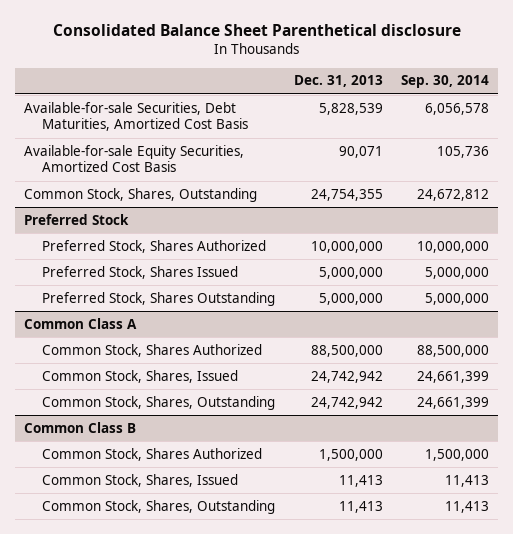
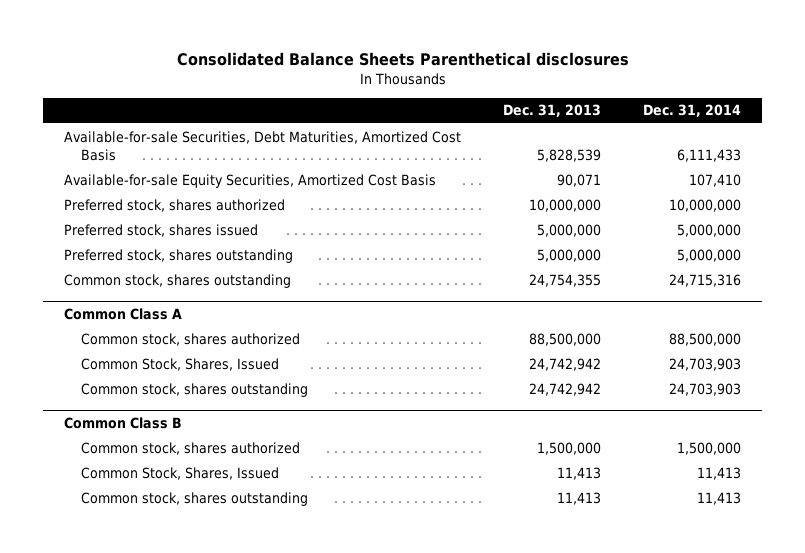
- Consolidated Balance Sheet Parenthetical disclosure
+ Consolidated Balance Sheets Parenthetical disclosures
- | Dec. 31, 2013 | Sep. 30, 2014
+ | Dec. 31, 2013 | Dec. 31, 2014
- Common Stock, Shares, Outstanding | 24,754,355 | 24,672,812
- Preferred Stock
- Preferred Stock, Shares Authorized | 10,000,000 | 10,000,000
- Preferred Stock, Shares Issued | 5,000,000 | 5,000,000
- Preferred Stock, Shares Outstanding | 5,000,000 | 5,000,000
+ Preferred stock, shares authorized | 10,000,000 | 10,000,000
+ Preferred stock, shares issued | 5,000,000 | 5,000,000
+ Preferred stock, shares outstanding | 5,000,000 | 5,000,000
+ Common stock, shares outstanding | 24,754,355 | 24,715,316
@ Common Class A
- Common Stock, Shares Authorized | 88,500,000 | 88,500,000
+ Common stock, shares authorized | 88,500,000 | 88,500,000
- Common Stock, Shares, Outstanding | 24,742,942 | 24,661,399
+ Common stock, shares outstanding | 24,742,942 | 24,703,903
@ Common Class B
- Common Stock, Shares Authorized | 1,500,000 | 1,500,000
+ Common stock, shares authorized | 1,500,000 | 1,500,000
- Common Stock, Shares, Outstanding | 11,413 | 11,413
+ Common stock, shares outstanding | 11,413 | 11,413

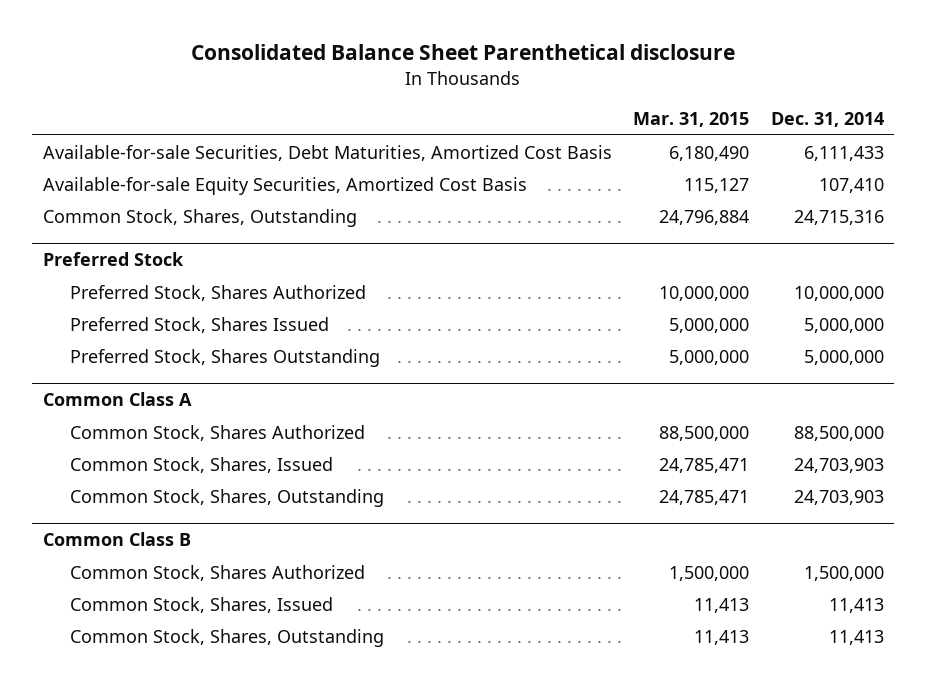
- Consolidated Balance Sheets Parenthetical disclosures
+ Consolidated Balance Sheet Parenthetical disclosure
- | Dec. 31, 2013 | Dec. 31, 2014
+ | Mar. 31, 2015 | Dec. 31, 2014
- Preferred stock, shares authorized | 10,000,000 | 10,000,000
- Preferred stock, shares issued | 5,000,000 | 5,000,000
- Preferred stock, shares outstanding | 5,000,000 | 5,000,000
- Common stock, shares outstanding | 24,754,355 | 24,715,316
+ Common Stock, Shares, Outstanding | 24,796,884 | 24,715,316
+ Preferred Stock
+ Preferred Stock, Shares Authorized | 10,000,000 | 10,000,000
+ Preferred Stock, Shares Issued | 5,000,000 | 5,000,000
+ Preferred Stock, Shares Outstanding | 5,000,000 | 5,000,000
@ Common Class A
- Common stock, shares authorized | 88,500,000 | 88,500,000
+ Common Stock, Shares Authorized | 88,500,000 | 88,500,000
- Common stock, shares outstanding | 24,742,942 | 24,703,903
+ Common Stock, Shares, Outstanding | 24,785,471 | 24,703,903
@ Common Class B
- Common stock, shares authorized | 1,500,000 | 1,500,000
+ Common Stock, Shares Authorized | 1,500,000 | 1,500,000
- Common stock, shares outstanding | 11,413 | 11,413
+ Common Stock, Shares, Outstanding | 11,413 | 11,413

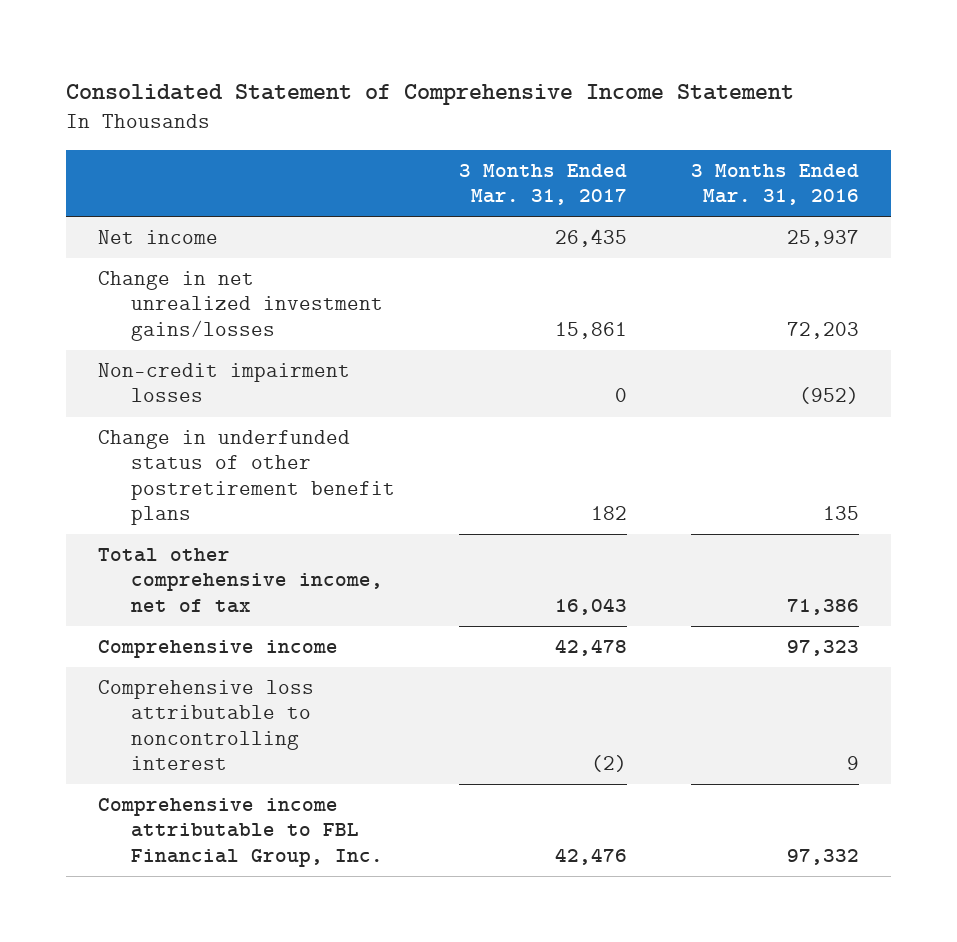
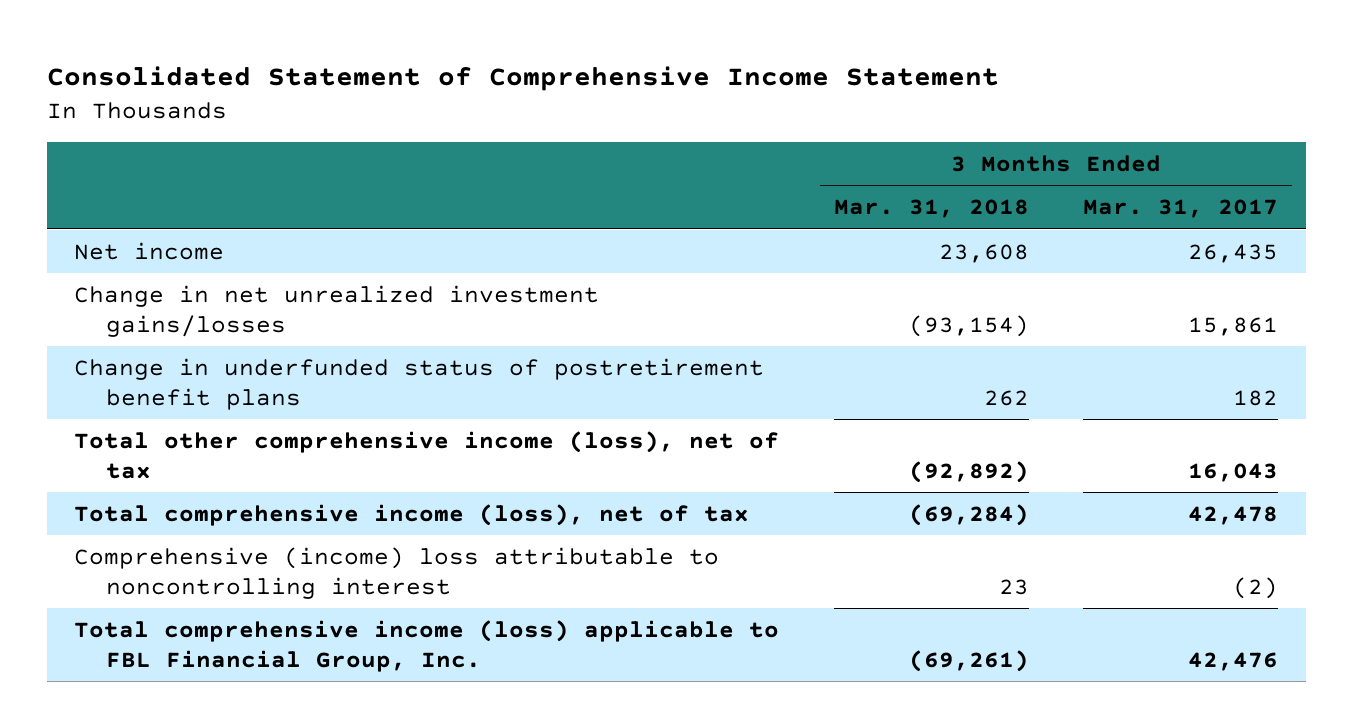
- | 3 Months Ended Mar. 31, 2017 | 3 Months Ended Mar. 31, 2016
+ | 3 Months Ended Mar. 31, 2018 | 3 Months Ended Mar. 31, 2017
- Non-credit impairment losses | 0 | (952)
- Change in underfunded status of other postretirement benefit plans | 182 | 135
- Total other comprehensive income, net of tax | 16,043 | 71,386
- Comprehensive income | 42,478 | 97,323
- Comprehensive loss attributable to noncontrolling interest | (2) | 9
- Comprehensive income attributable to FBL Financial Group, Inc. | 42,476 | 97,332
+ Change in underfunded status of postretirement benefit plans | 262 | 182
+ Total other comprehensive income (loss), net of tax | (92,892) | 16,043
+ Total comprehensive income (loss), net of tax | (69,284) | 42,478
+ Comprehensive (income) loss attributable to noncontrolling interest | 23 | (2)
+ Total comprehensive income (loss) applicable to FBL Financial Group, Inc. | (69,261) | 42,476

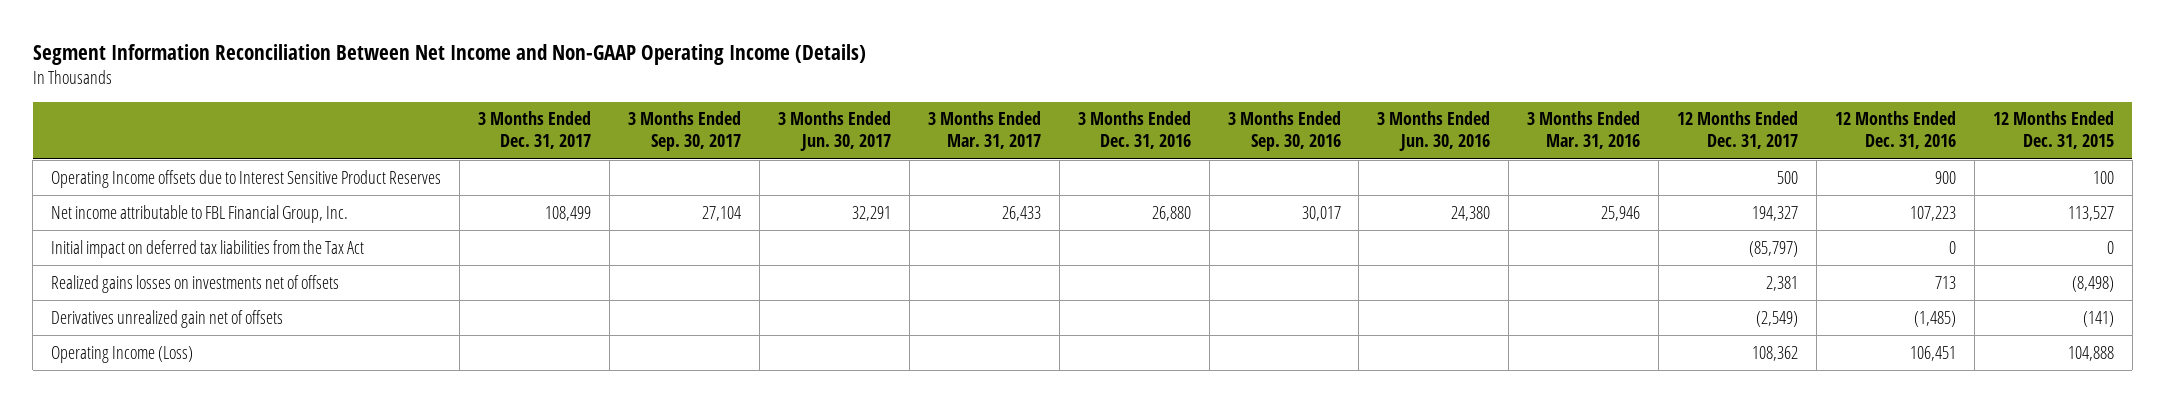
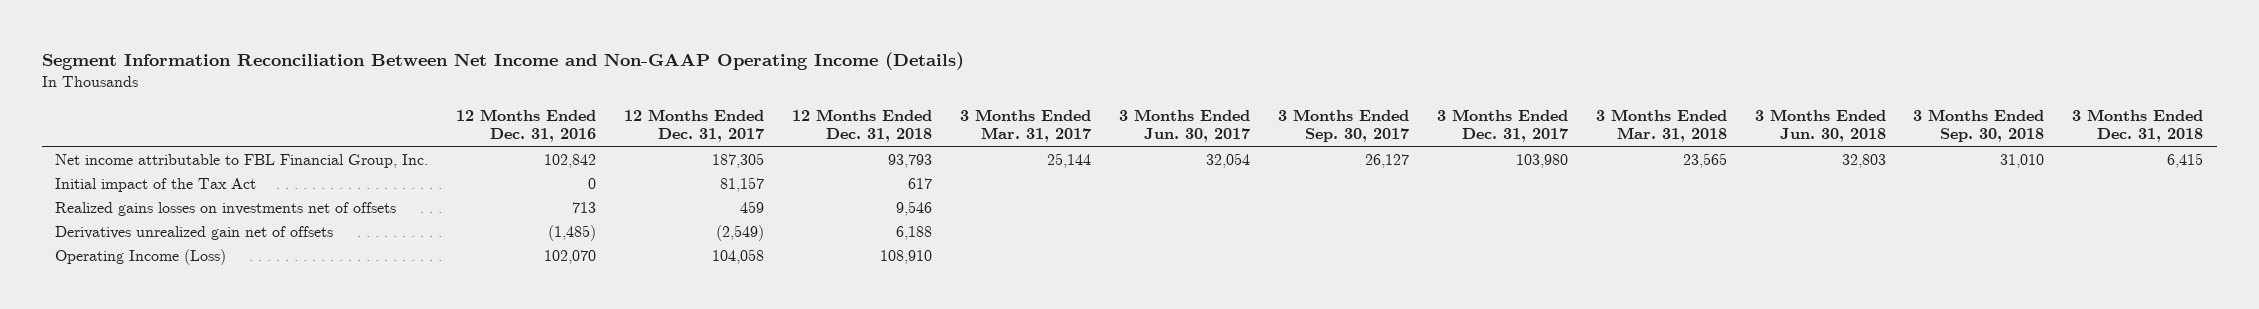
- | 3 Months Ended Dec. 31, 2017 | 3 Months Ended Sep. 30, 2017 | 3 Months Ended Jun. 30, 2017 | 3 Months Ended Mar. 31, 2017 | 3 Months Ended Dec. 31, 2016 | 3 Months Ended Sep. 30, 2016 | 3 Months Ended Jun. 30, 2016 | 3 Months Ended Mar. 31, 2016 | 12 Months Ended Dec. 31, 2017 | 12 Months Ended Dec. 31, 2016 | 12 Months Ended Dec. 31, 2015
+ | 12 Months Ended Dec. 31, 2016 | 12 Months Ended Dec. 31, 2017 | 12 Months Ended Dec. 31, 2018 | 3 Months Ended Mar. 31, 2017 | 3 Months Ended Jun. 30, 2017 | 3 Months Ended Sep. 30, 2017 | 3 Months Ended Dec. 31, 2017 | 3 Months Ended Mar. 31, 2018 | 3 Months Ended Jun. 30, 2018 | 3 Months Ended Sep. 30, 2018 | 3 Months Ended Dec. 31, 2018
- Operating Income offsets due to Interest Sensitive Product Reserves | | | | | | | | | 500 | 900 | 100
- Net income attributable to FBL Financial Group, Inc. | 108,499 | 27,104 | 32,291 | 26,433 | 26,880 | 30,017 | 24,380 | 25,946 | 194,327 | 107,223 | 113,527
- Initial impact on deferred tax liabilities from the Tax Act | | | | | | | | | (85,797) | 0 | 0
- Realized gains losses on investments net of offsets | | | | | | | | | 2,381 | 713 | (8,498)
+ Net income attributable to FBL Financial Group, Inc. | 102,842 | 187,305 | 93,793 | 25,144 | 32,054 | 26,127 | 103,980 | 23,565 | 32,803 | 31,010 | 6,415
+ Initial impact of the Tax Act | 0 | 81,157 | 617 | | | | | | | |
+ Realized gains losses on investments net of offsets | 713 | 459 | 9,546 | | | | | | | |
- Operating Income (Loss) | | | | | | | | | 108,362 | 106,451 | 104,888
+ Operating Income (Loss) | 102,070 | 104,058 | 108,910 | | | | | | | |

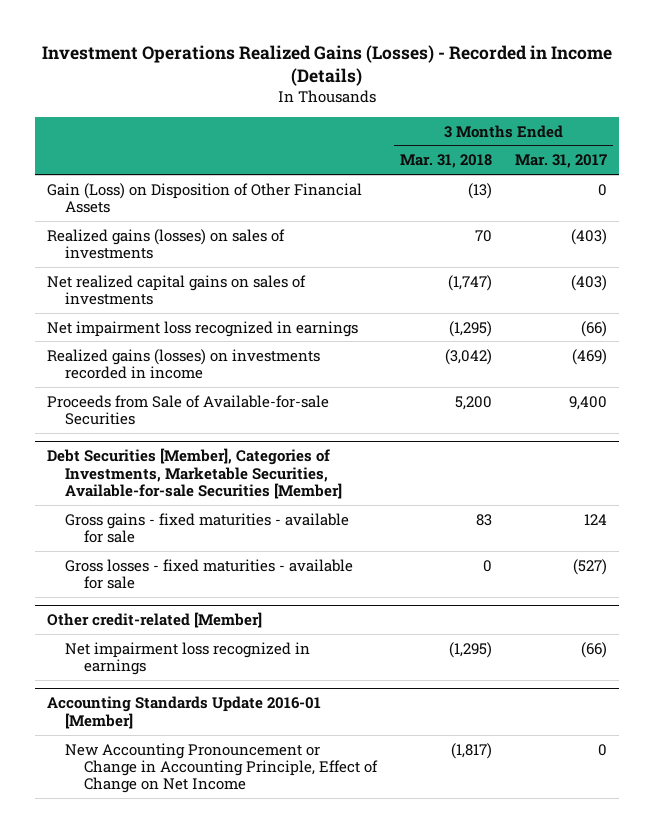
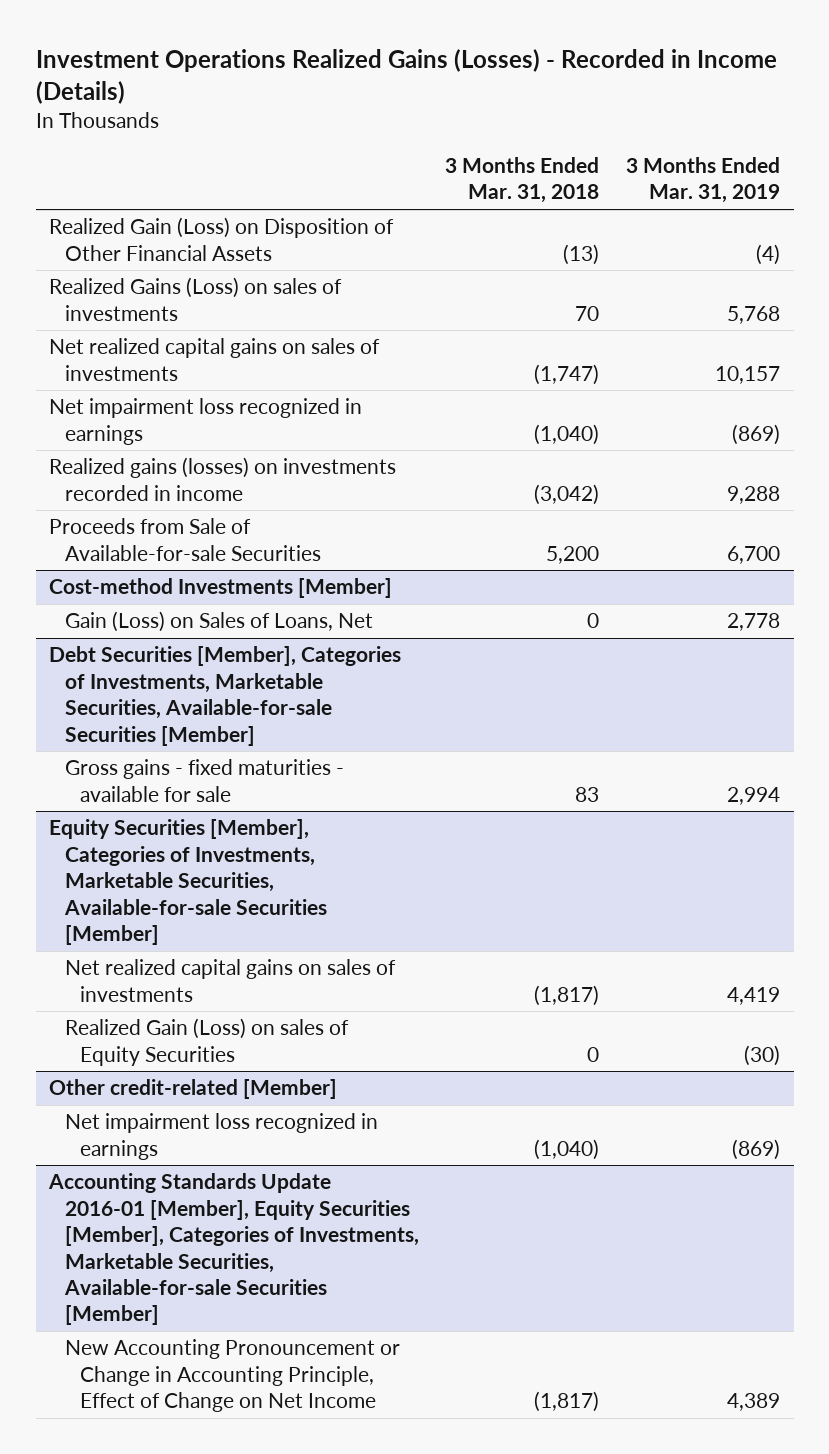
- | 3 Months Ended Mar. 31, 2018 | 3 Months Ended Mar. 31, 2017
+ | 3 Months Ended Mar. 31, 2018 | 3 Months Ended Mar. 31, 2019
- Gain (Loss) on Disposition of Other Financial Assets | (13) | 0
- Realized gains (losses) on sales of investments | 70 | (403)
+ Realized Gain (Loss) on Disposition of Other Financial Assets | (13) | (4)
+ Realized Gains (Loss) on sales of investments | 70 | 5,768
- Net impairment loss recognized in earnings | (1,295) | (66)
+ Net impairment loss recognized in earnings | (1,040) | (869)
+ Cost-method Investments [Member]
+ Gain (Loss) on Sales of Loans, Net | 0 | 2,778
@ Debt Securities [Member], Categories of Investments, Marketable Securities, Available-for-sale Securities [Member]
- Gross losses - fixed maturities - available for sale | 0 | (527)
+ Equity Securities [Member], Categories of Investments, Marketable Securities, Available-for-sale Securities [Member]
+ Net realized capital gains on sales of investments | (1,817) | 4,419
+ Realized Gain (Loss) on sales of Equity Securities | 0 | (30)
@ Other credit-related [Member]
- Net impairment loss recognized in earnings | (1,295) | (66)
- Accounting Standards Update 2016-01 [Member]
@ Other credit-related [Member]
+ Net impairment loss recognized in earnings | (1,040) | (869)
+ Accounting Standards Update 2016-01 [Member], Equity Securities [Member], Categories of Investments, Marketable Securities, Available-for-sale Securities [Member]

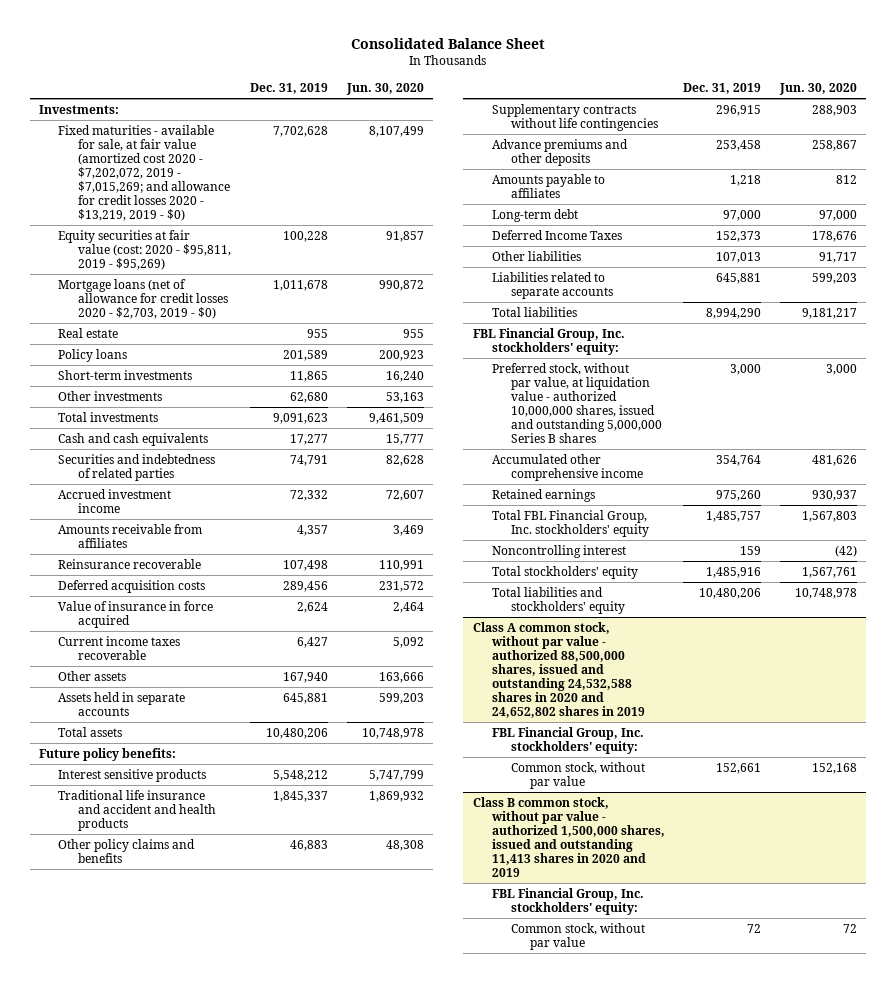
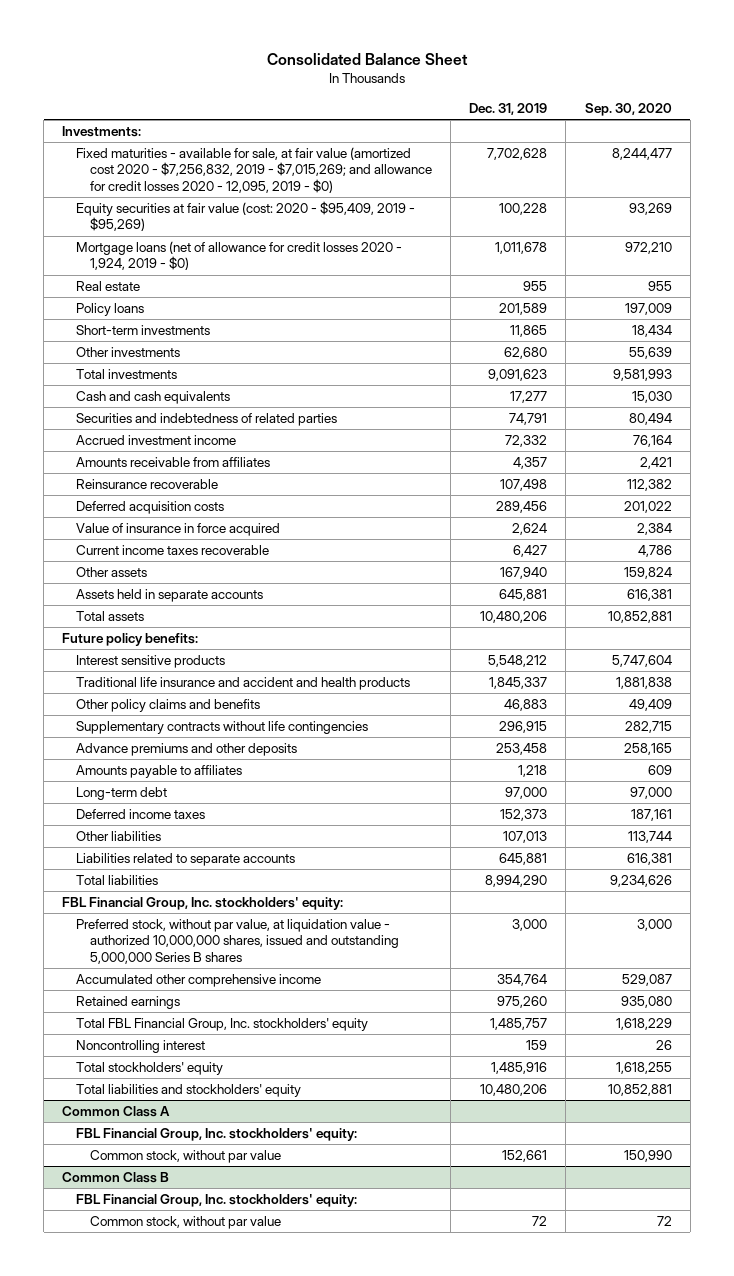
- | Dec. 31, 2019 | Jun. 30, 2020
+ | Dec. 31, 2019 | Sep. 30, 2020
- Fixed maturities - available for sale, at fair value (amortized cost 2020 - $7,202,072, 2019 - $7,015,269; and allowance for credit losses 2020 - $13,219, 2019 - $0) | 7,702,628 | 8,107,499
- Equity securities at fair value (cost: 2020 - $95,811, 2019 - $95,269) | 100,228 | 91,857
- Mortgage loans (net of allowance for credit losses 2020 - $2,703, 2019 - $0) | 1,011,678 | 990,872
+ Fixed maturities - available for sale, at fair value (amortized cost 2020 - $7,256,832, 2019 - $7,015,269; and allowance for credit losses 2020 - 12,095, 2019 - $0) | 7,702,628 | 8,244,477
+ Equity securities at fair value (cost: 2020 - $95,409, 2019 - $95,269) | 100,228 | 93,269
+ Mortgage loans (net of allowance for credit losses 2020 - 1,924, 2019 - $0) | 1,011,678 | 972,210
- Deferred Income Taxes | 152,373 | 178,676
+ Deferred income taxes | 152,373 | 187,161
- Class A common stock, without par value - authorized 88,500,000 shares, issued and outstanding 24,532,588 shares in 2020 and 24,652,802 shares in 2019
+ Common Class A
- Class B common stock, without par value - authorized 1,500,000 shares, issued and outstanding 11,413 shares in 2020 and 2019
+ Common Class B

